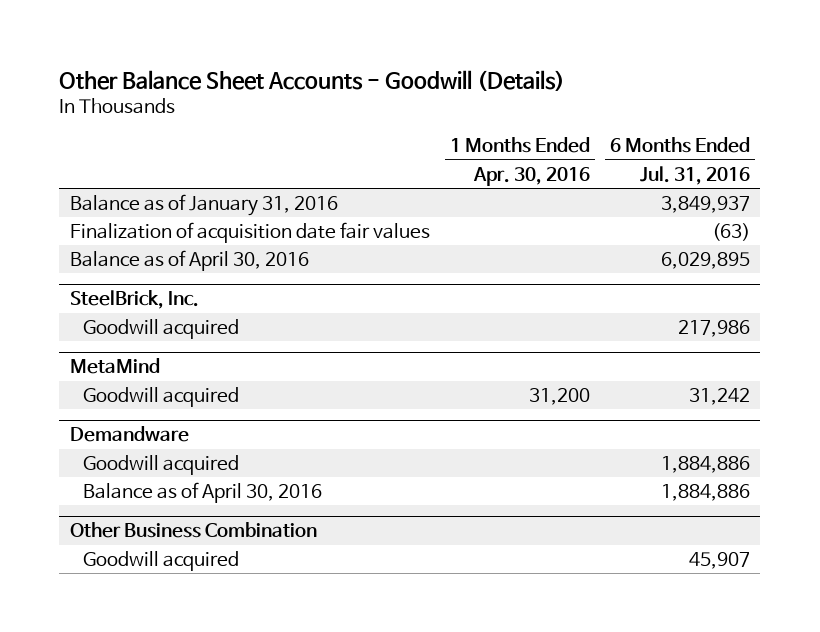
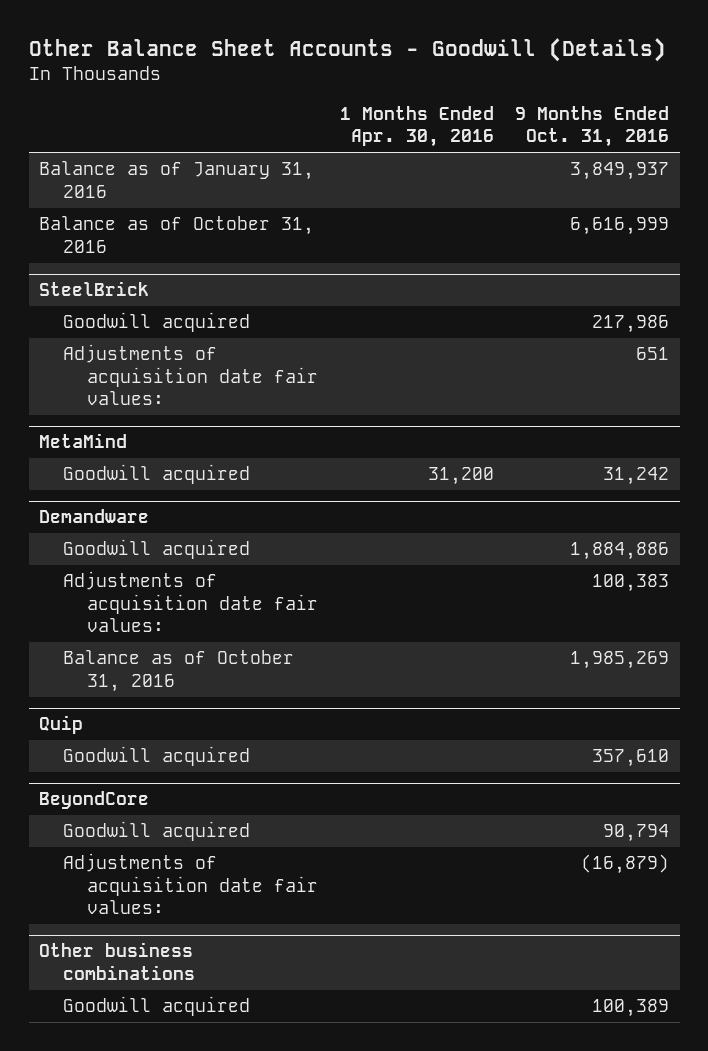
- | 1 Months Ended Apr. 30, 2016 | 6 Months Ended Jul. 31, 2016
+ | 1 Months Ended Apr. 30, 2016 | 9 Months Ended Oct. 31, 2016
- Finalization of acquisition date fair values | | (63)
- Balance as of April 30, 2016 | | 6,029,895
- SteelBrick, Inc.
- Goodwill acquired | | 217,986
+ Balance as of October 31, 2016 | | 6,616,999
+ SteelBrick
+ Goodwill acquired | | 217,986
+ Adjustments of acquisition date fair values: | | 651
@ Demandware
- Balance as of April 30, 2016 | | 1,884,886
- Other Business Combination
@ Demandware
+ Adjustments of acquisition date fair values: | | 100,383
+ Balance as of October 31, 2016 | | 1,985,269
+ Quip
+ Goodwill acquired | | 357,610
+ BeyondCore
+ Goodwill acquired | | 90,794
+ Adjustments of acquisition date fair values: | | (16,879)
+ Other business combinations

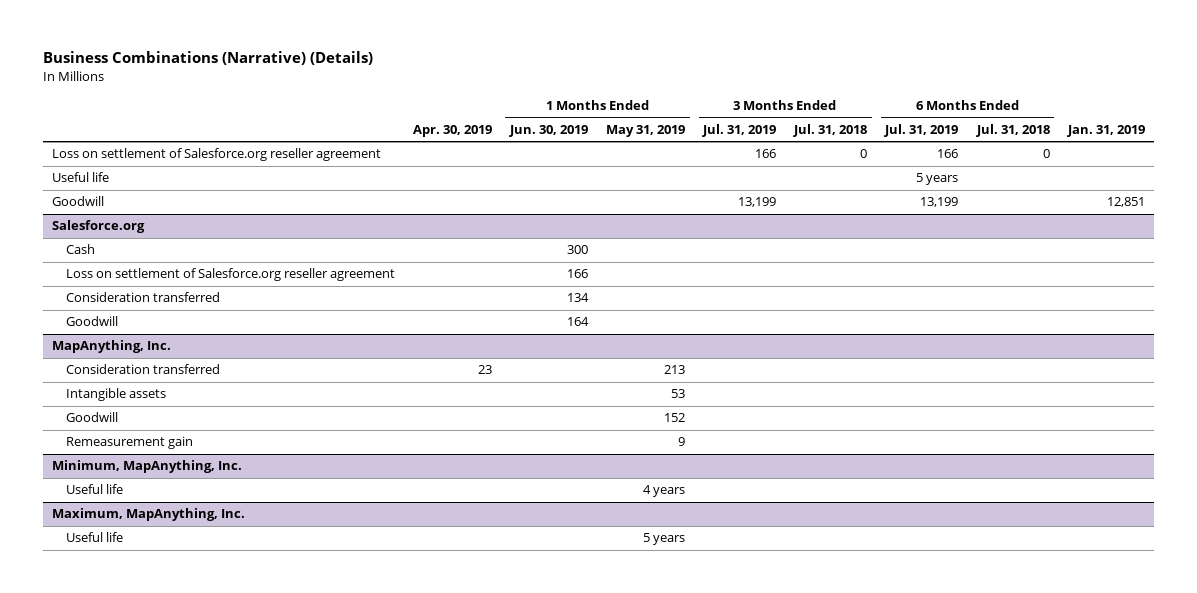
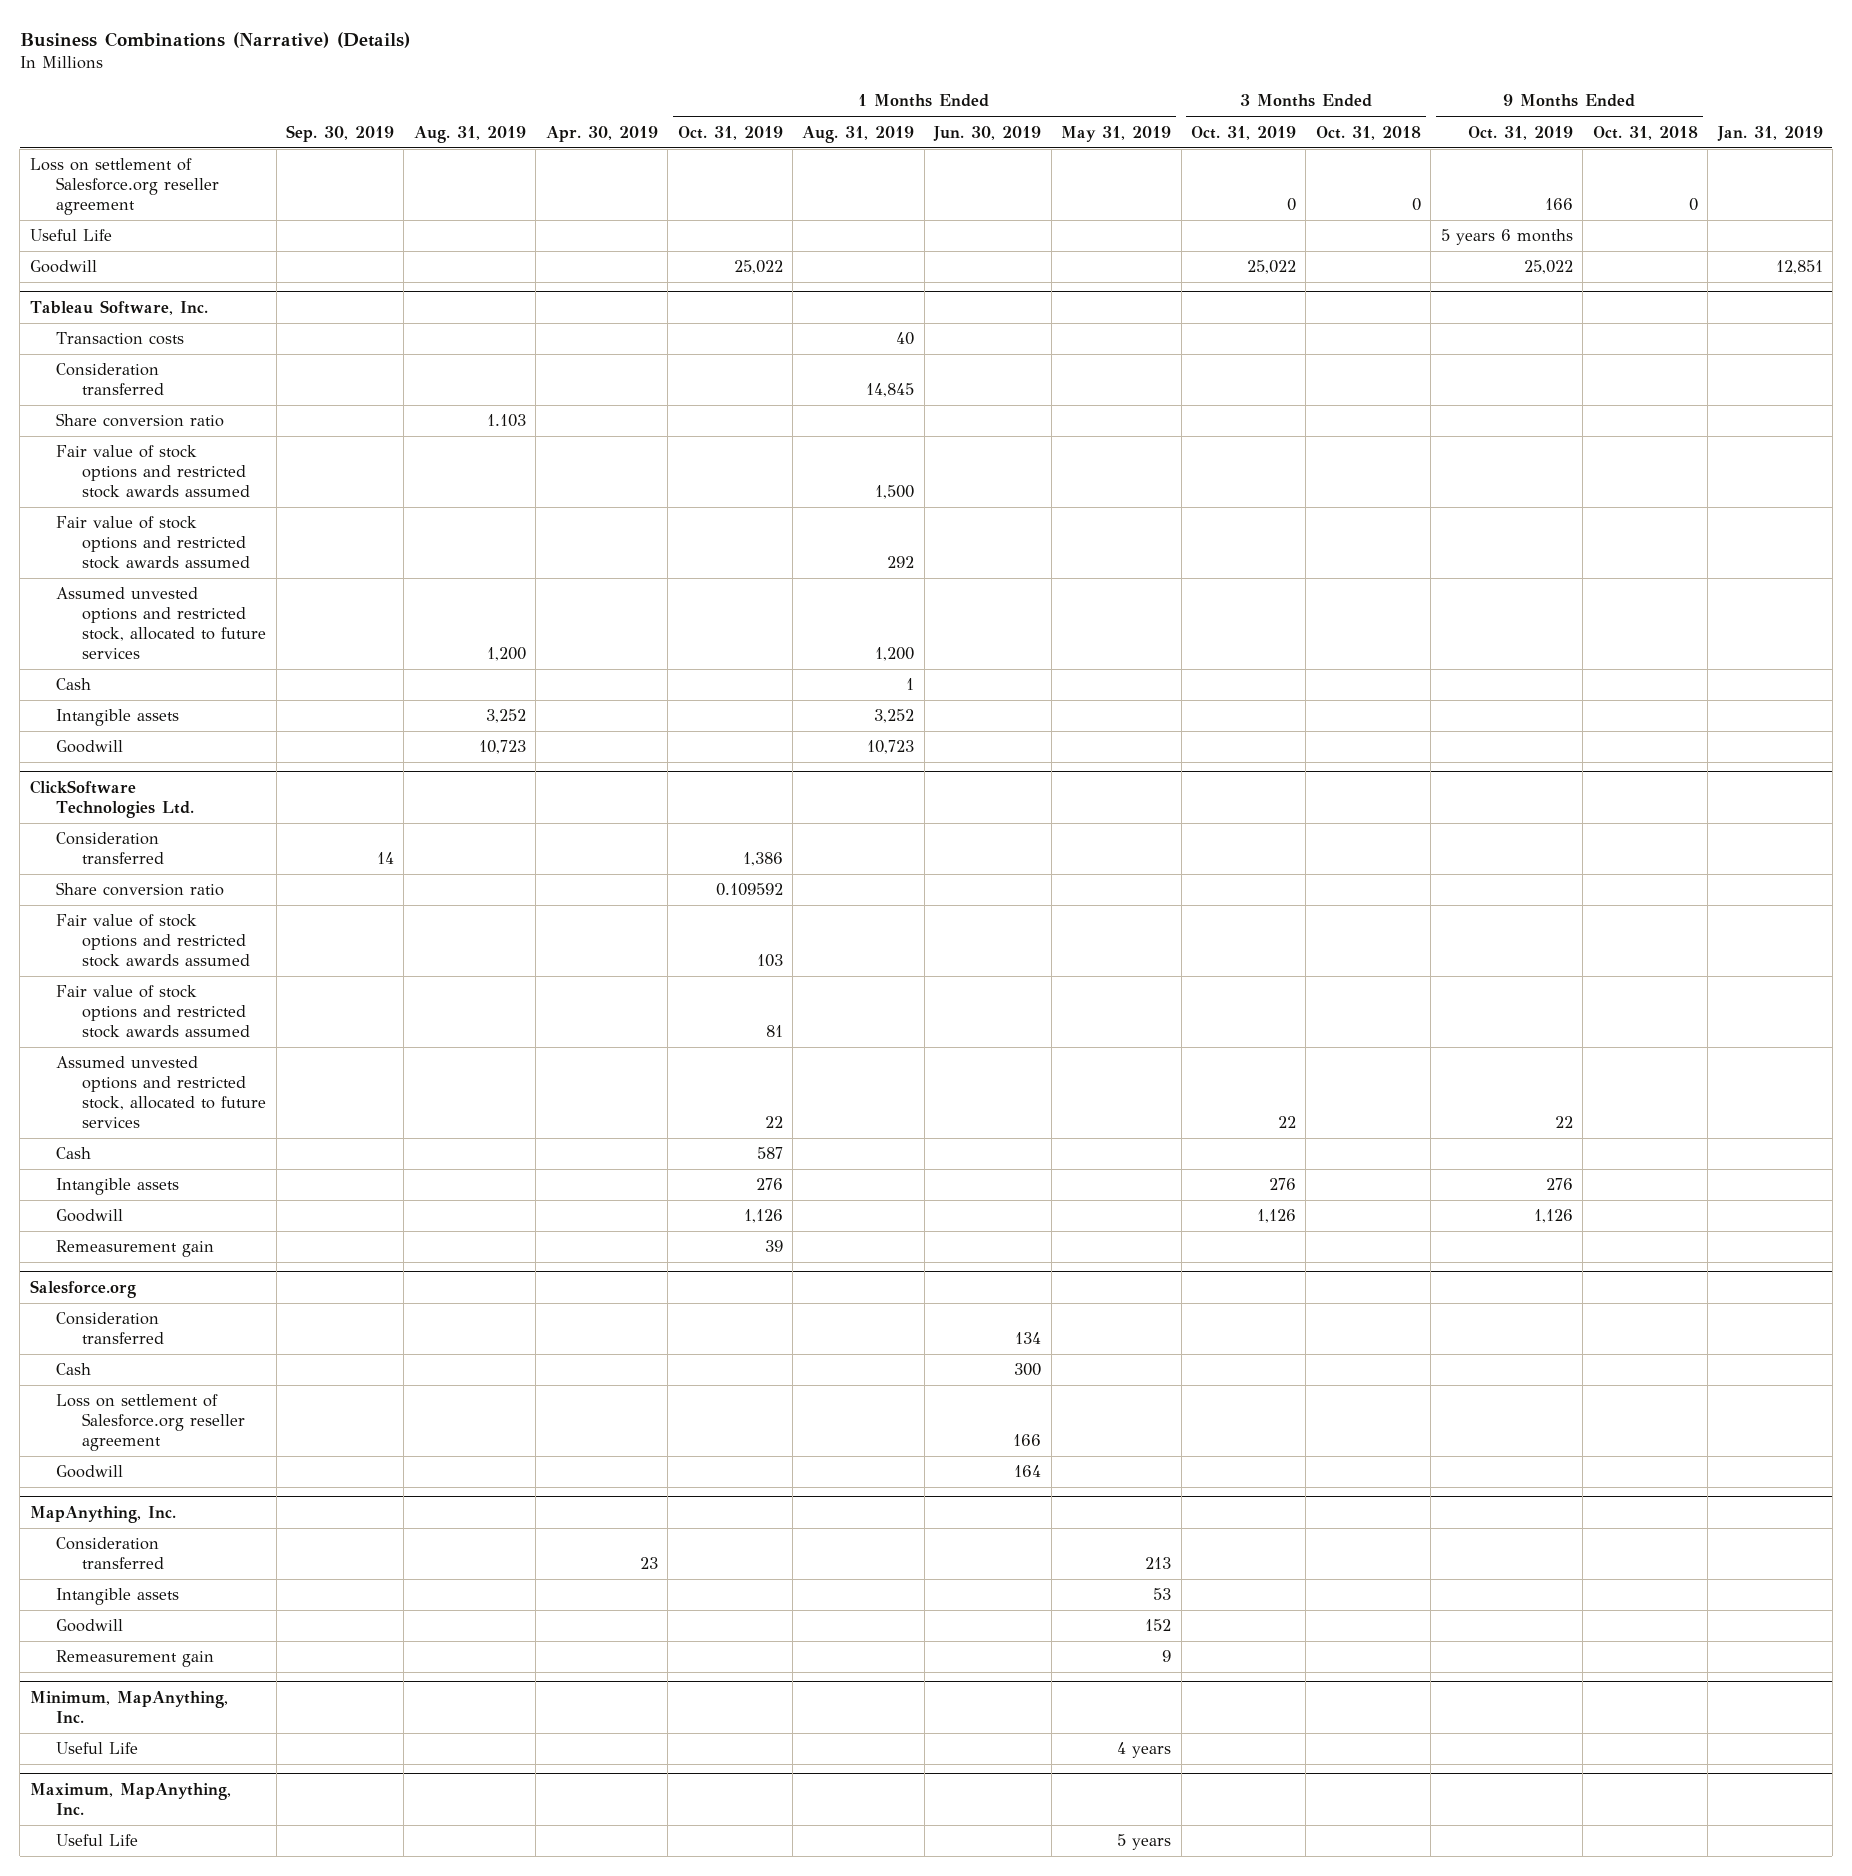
- | Apr. 30, 2019 | 1 Months Ended Jun. 30, 2019 | 1 Months Ended May 31, 2019 | 3 Months Ended Jul. 31, 2019 | 3 Months Ended Jul. 31, 2018 | 6 Months Ended Jul. 31, 2019 | 6 Months Ended Jul. 31, 2018 | Jan. 31, 2019
+ | Sep. 30, 2019 | Aug. 31, 2019 | Apr. 30, 2019 | 1 Months Ended Oct. 31, 2019 | 1 Months Ended Aug. 31, 2019 | 1 Months Ended Jun. 30, 2019 | 1 Months Ended May 31, 2019 | 3 Months Ended Oct. 31, 2019 | 3 Months Ended Oct. 31, 2018 | 9 Months Ended Oct. 31, 2019 | 9 Months Ended Oct. 31, 2018 | Jan. 31, 2019
- Useful life | | | | | | 5 years | |
+ Useful Life | | | | | | | | | | 5 years 6 months | |
+ Tableau Software, Inc.
+ Transaction costs | | | | | 40 | | | | | | |
+ Consideration transferred | | | | | 14,845 | | | | | | |
+ Share conversion ratio | | 1.103 | | | | | | | | | |
+ Fair value of stock options and restricted stock awards assumed | | | | | 1,500 | | | | | | |
+ Fair value of stock options and restricted stock awards assumed | | | | | 292 | | | | | | |
+ Assumed unvested options and restricted stock, allocated to future services | | 1,200 | | | 1,200 | | | | | | |
+ Cash | | | | | 1 | | | | | | |
+ Intangible assets | | 3,252 | | | 3,252 | | | | | | |
+ Goodwill | | 10,723 | | | 10,723 | | | | | | |
+ ClickSoftware Technologies Ltd.
+ Consideration transferred | 14 | | | 1,386 | | | | | | | |
+ Share conversion ratio | | | | 0.109592 | | | | | | | |
+ Fair value of stock options and restricted stock awards assumed | | | | 103 | | | | | | | |
+ Fair value of stock options and restricted stock awards assumed | | | | 81 | | | | | | | |
+ Assumed unvested options and restricted stock, allocated to future services | | | | 22 | | | | 22 | | 22 | |
+ Cash | | | | 587 | | | | | | | |
+ Intangible assets | | | | 276 | | | | 276 | | 276 | |
+ Goodwill | | | | 1,126 | | | | 1,126 | | 1,126 | |
+ Remeasurement gain | | | | 39 | | | | | | | |
@ Salesforce.org
moved up: Consideration transferred | | | | | | 134 | | | | | |
@ Minimum, MapAnything, Inc.
- Useful life | | | 4 years | | | | |
+ Useful Life | | | | | | | 4 years | | | | |
@ Maximum, MapAnything, Inc.
- Useful life | | | 5 years | | | | |
+ Useful Life | | | | | | | 5 years | | | | |

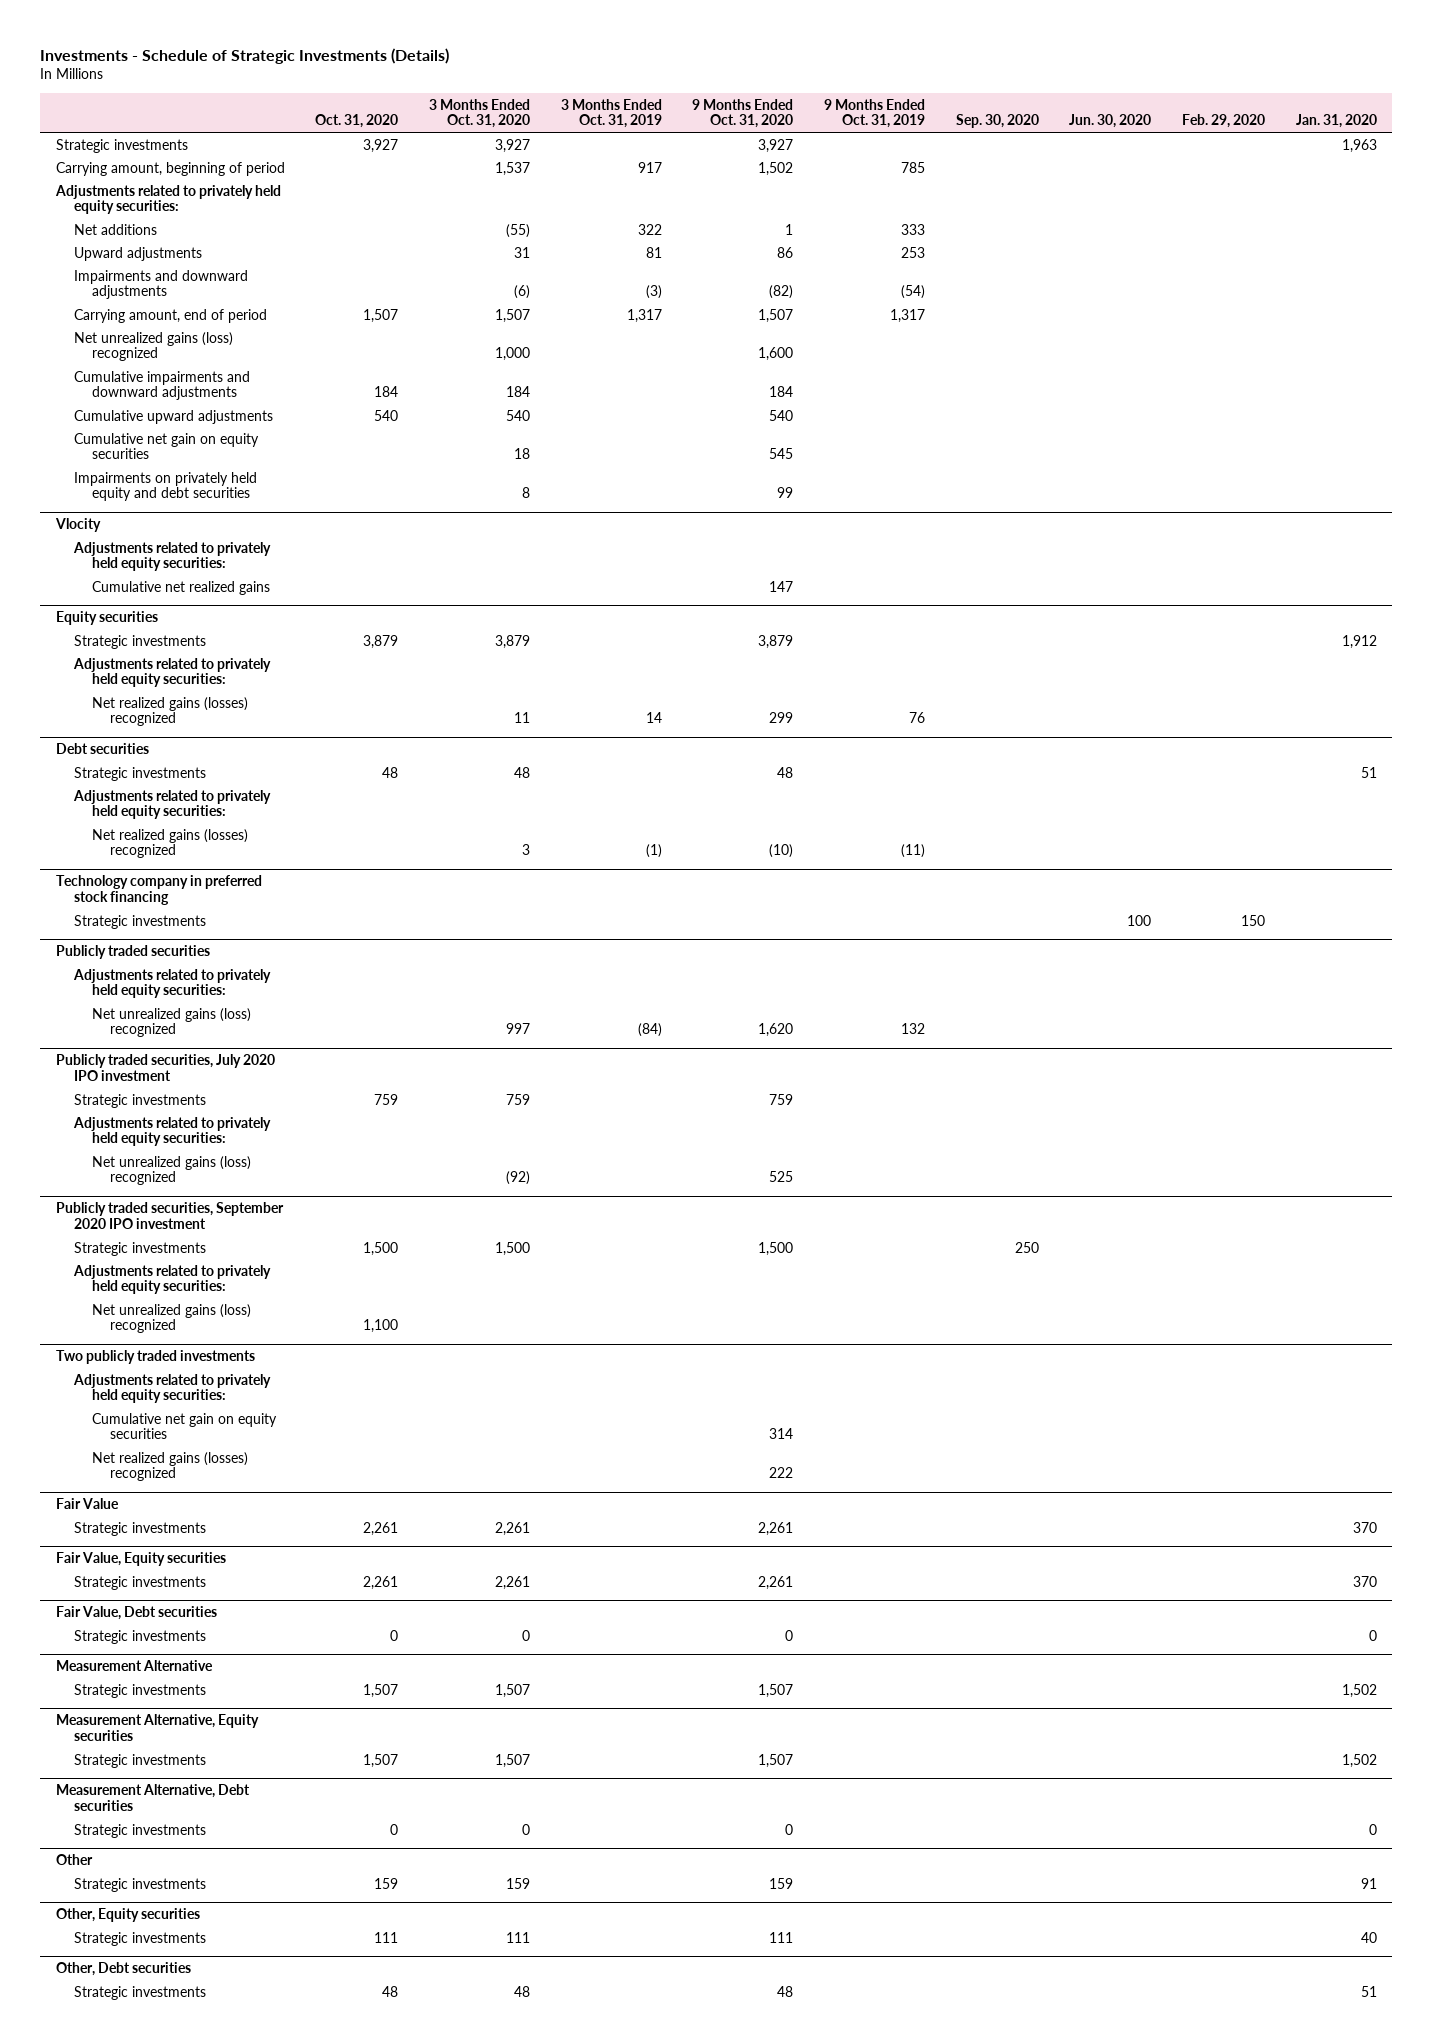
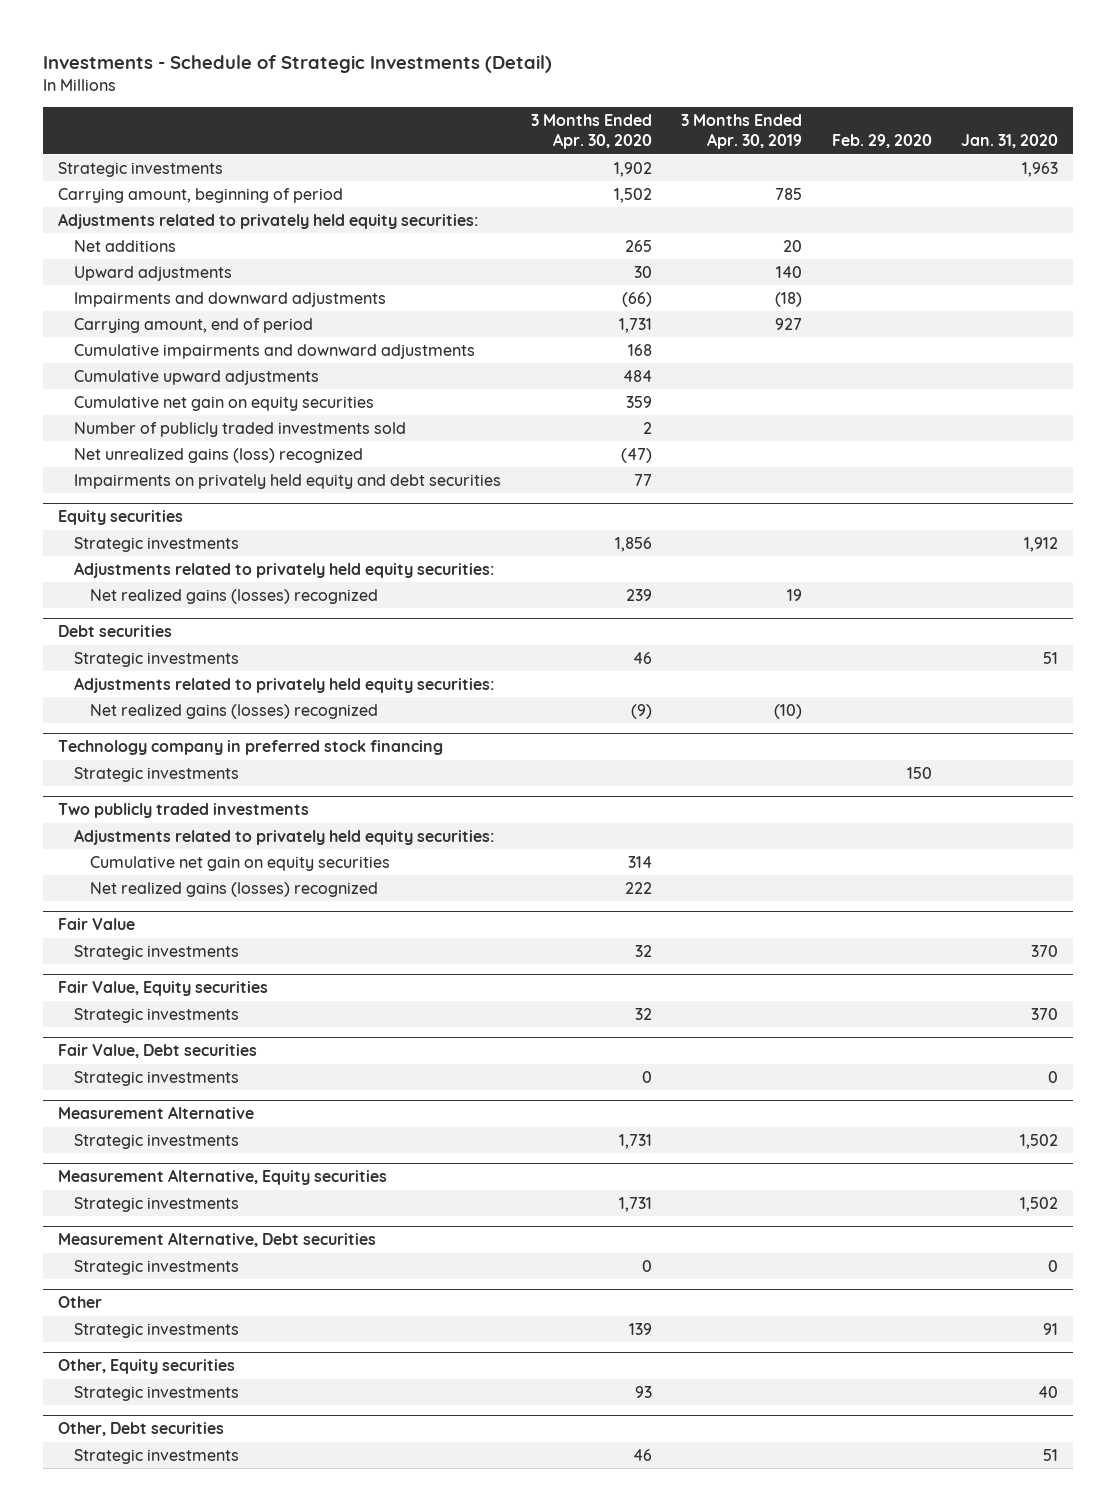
- Investments - Schedule of Strategic Investments (Details)
+ Investments - Schedule of Strategic Investments (Detail)
- | Oct. 31, 2020 | 3 Months Ended Oct. 31, 2020 | 3 Months Ended Oct. 31, 2019 | 9 Months Ended Oct. 31, 2020 | 9 Months Ended Oct. 31, 2019 | Sep. 30, 2020 | Jun. 30, 2020 | Feb. 29, 2020 | Jan. 31, 2020
+ | 3 Months Ended Apr. 30, 2020 | 3 Months Ended Apr. 30, 2019 | Feb. 29, 2020 | Jan. 31, 2020
+ Number of publicly traded investments sold | 2 | | |
moved down: Net unrealized gains (loss) recognized | (47) | | |
- Vlocity
- Adjustments related to privately held equity securities:
- Cumulative net realized gains | | | | 147 | | | | |
- Publicly traded securities
- Adjustments related to privately held equity securities:
- Net unrealized gains (loss) recognized | | 997 | (84) | 1,620 | 132 | | | |
- Publicly traded securities, July 2020 IPO investment
- Strategic investments | 759 | 759 | | 759 | | | | |
- Adjustments related to privately held equity securities:
- Net unrealized gains (loss) recognized | | (92) | | 525 | | | | |
- Publicly traded securities, September 2020 IPO investment
- Strategic investments | 1,500 | 1,500 | | 1,500 | | 250 | | |
- Adjustments related to privately held equity securities:
- Net unrealized gains (loss) recognized | 1,100 | | | | | | | |

